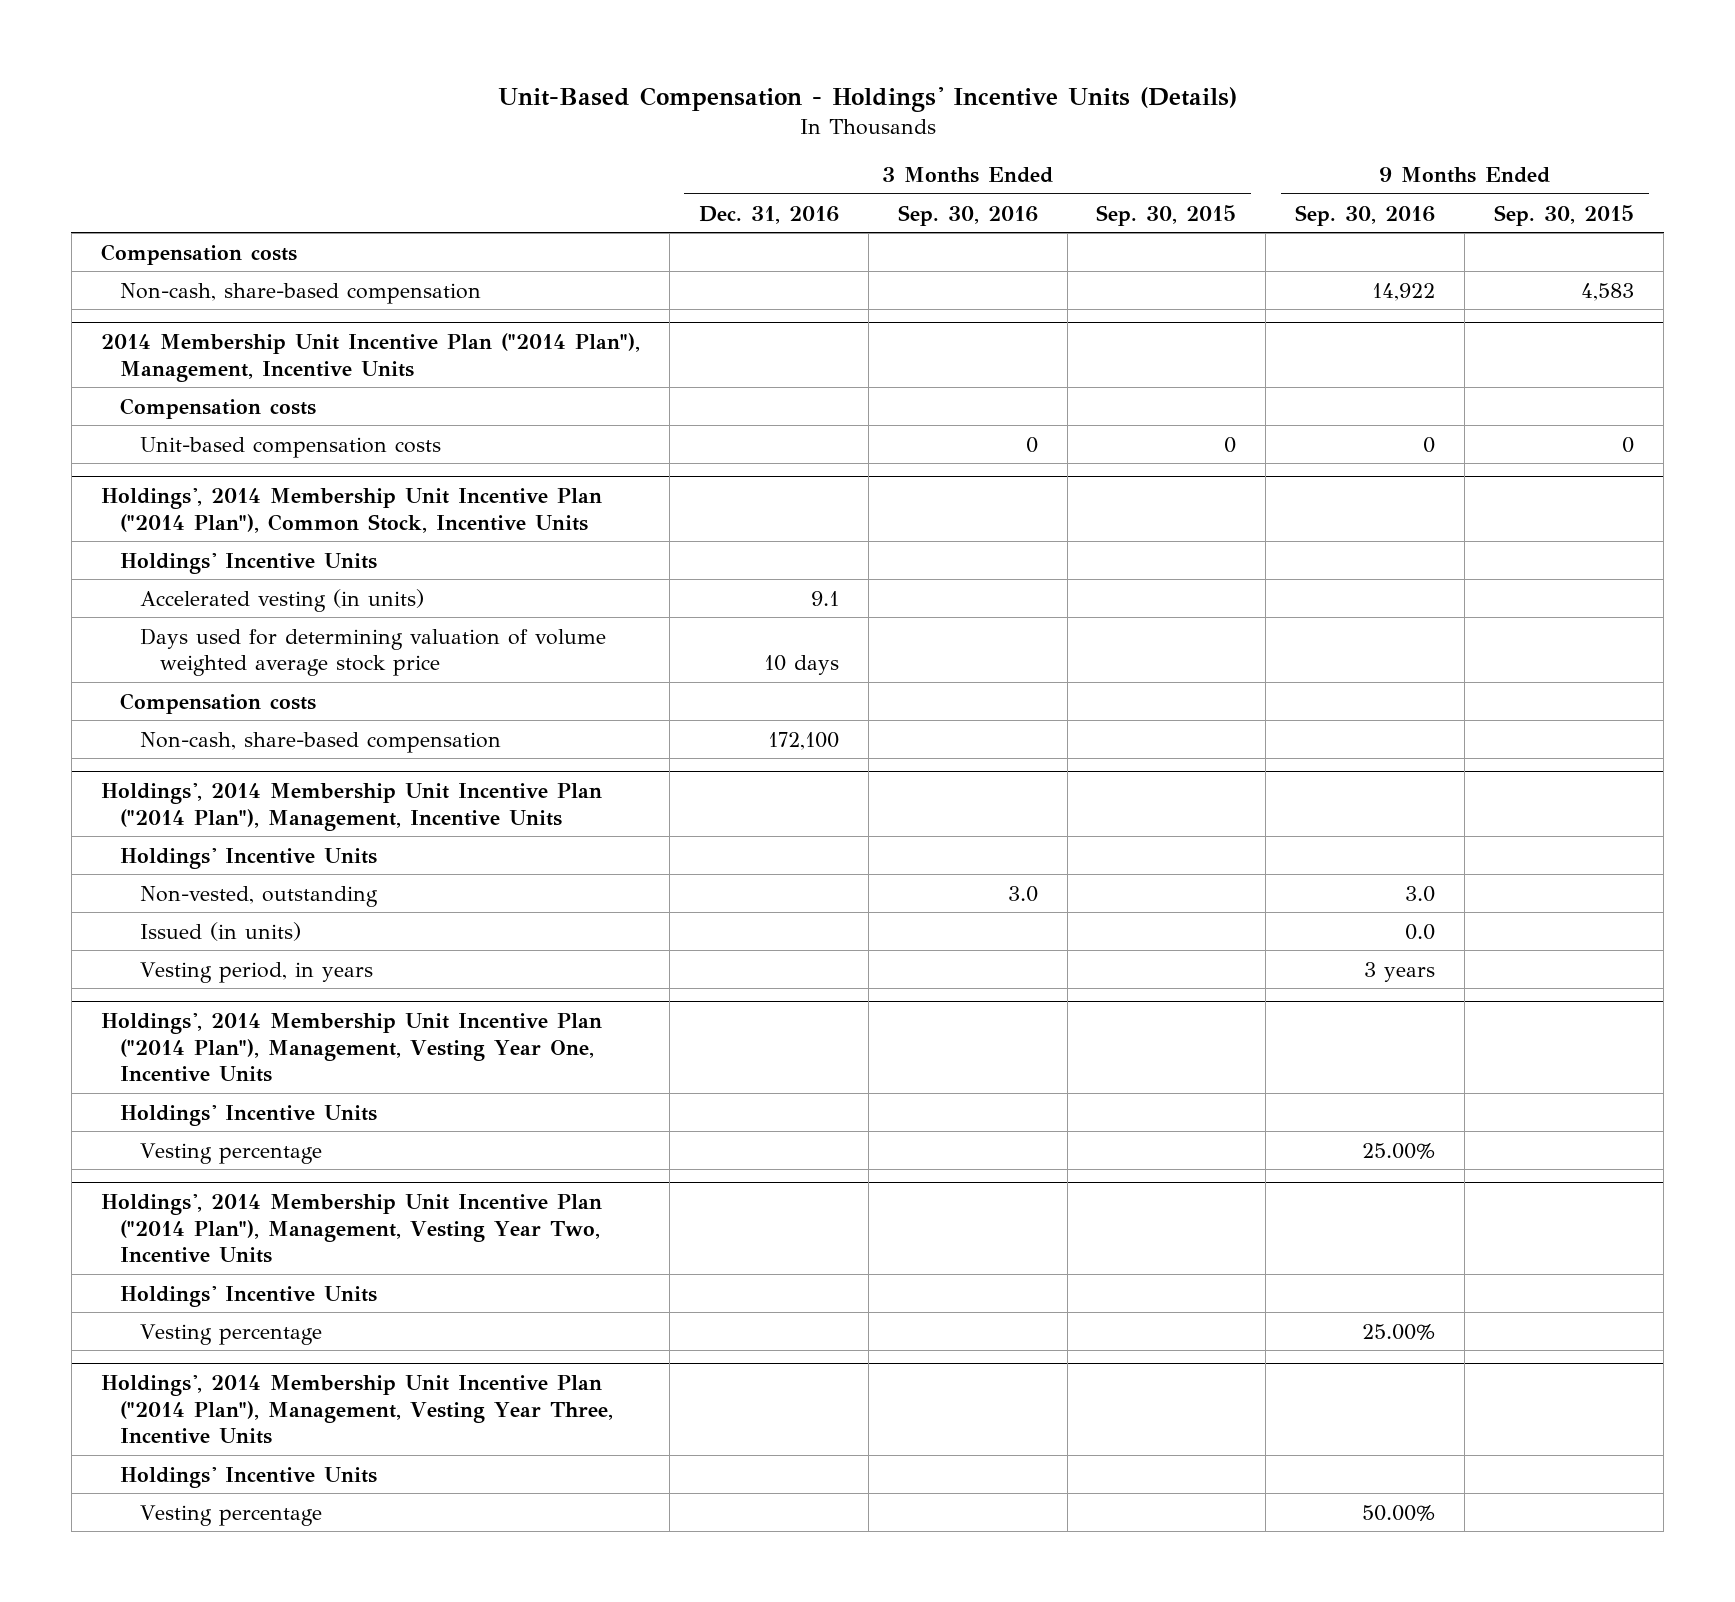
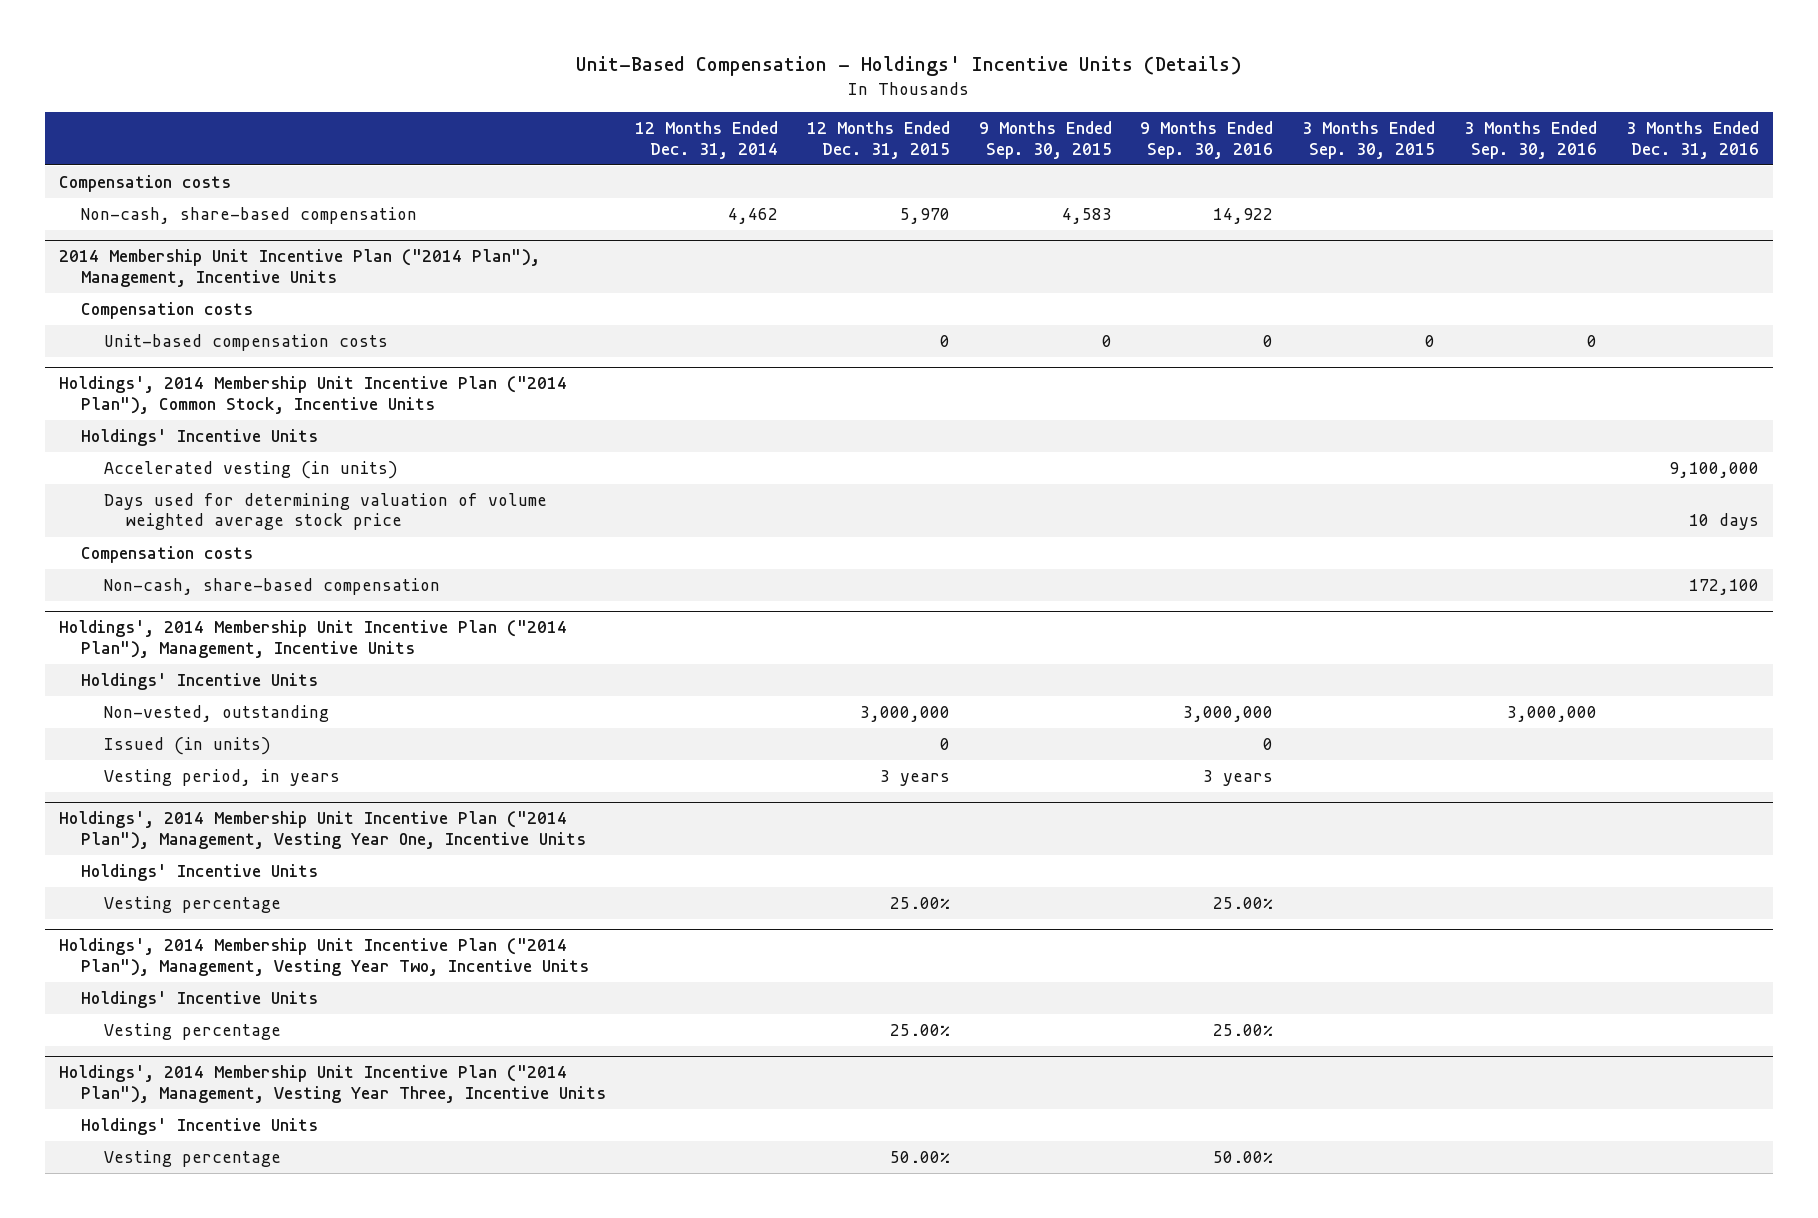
- | 3 Months Ended Dec. 31, 2016 | 3 Months Ended Sep. 30, 2016 | 3 Months Ended Sep. 30, 2015 | 9 Months Ended Sep. 30, 2016 | 9 Months Ended Sep. 30, 2015
+ | 12 Months Ended Dec. 31, 2014 | 12 Months Ended Dec. 31, 2015 | 9 Months Ended Sep. 30, 2015 | 9 Months Ended Sep. 30, 2016 | 3 Months Ended Sep. 30, 2015 | 3 Months Ended Sep. 30, 2016 | 3 Months Ended Dec. 31, 2016
@ Holdings', 2014 Membership Unit Incentive Plan ("2014 Plan"), Common Stock, Incentive Units
- Accelerated vesting (in units) | 9.1 | | | |
+ Accelerated vesting (in units) | | | | | | | 9,100,000
@ Holdings', 2014 Membership Unit Incentive Plan ("2014 Plan"), Management, Incentive Units
- Non-vested, outstanding | | 3.0 | | 3.0 |
- Issued (in units) | | | | 0.0 |
+ Non-vested, outstanding | | 3,000,000 | | 3,000,000 | | 3,000,000 |
+ Issued (in units) | | 0 | | 0 | | |

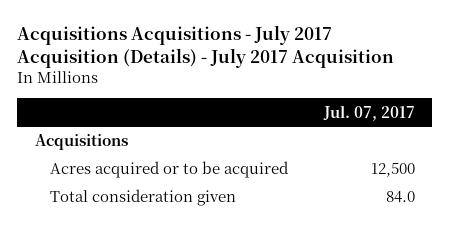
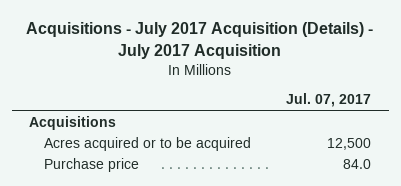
- Acquisitions Acquisitions - July 2017 Acquisition (Details) - July 2017 Acquisition
+ Acquisitions - July 2017 Acquisition (Details) - July 2017 Acquisition
- Total consideration given | 84.0
+ Purchase price | 84.0

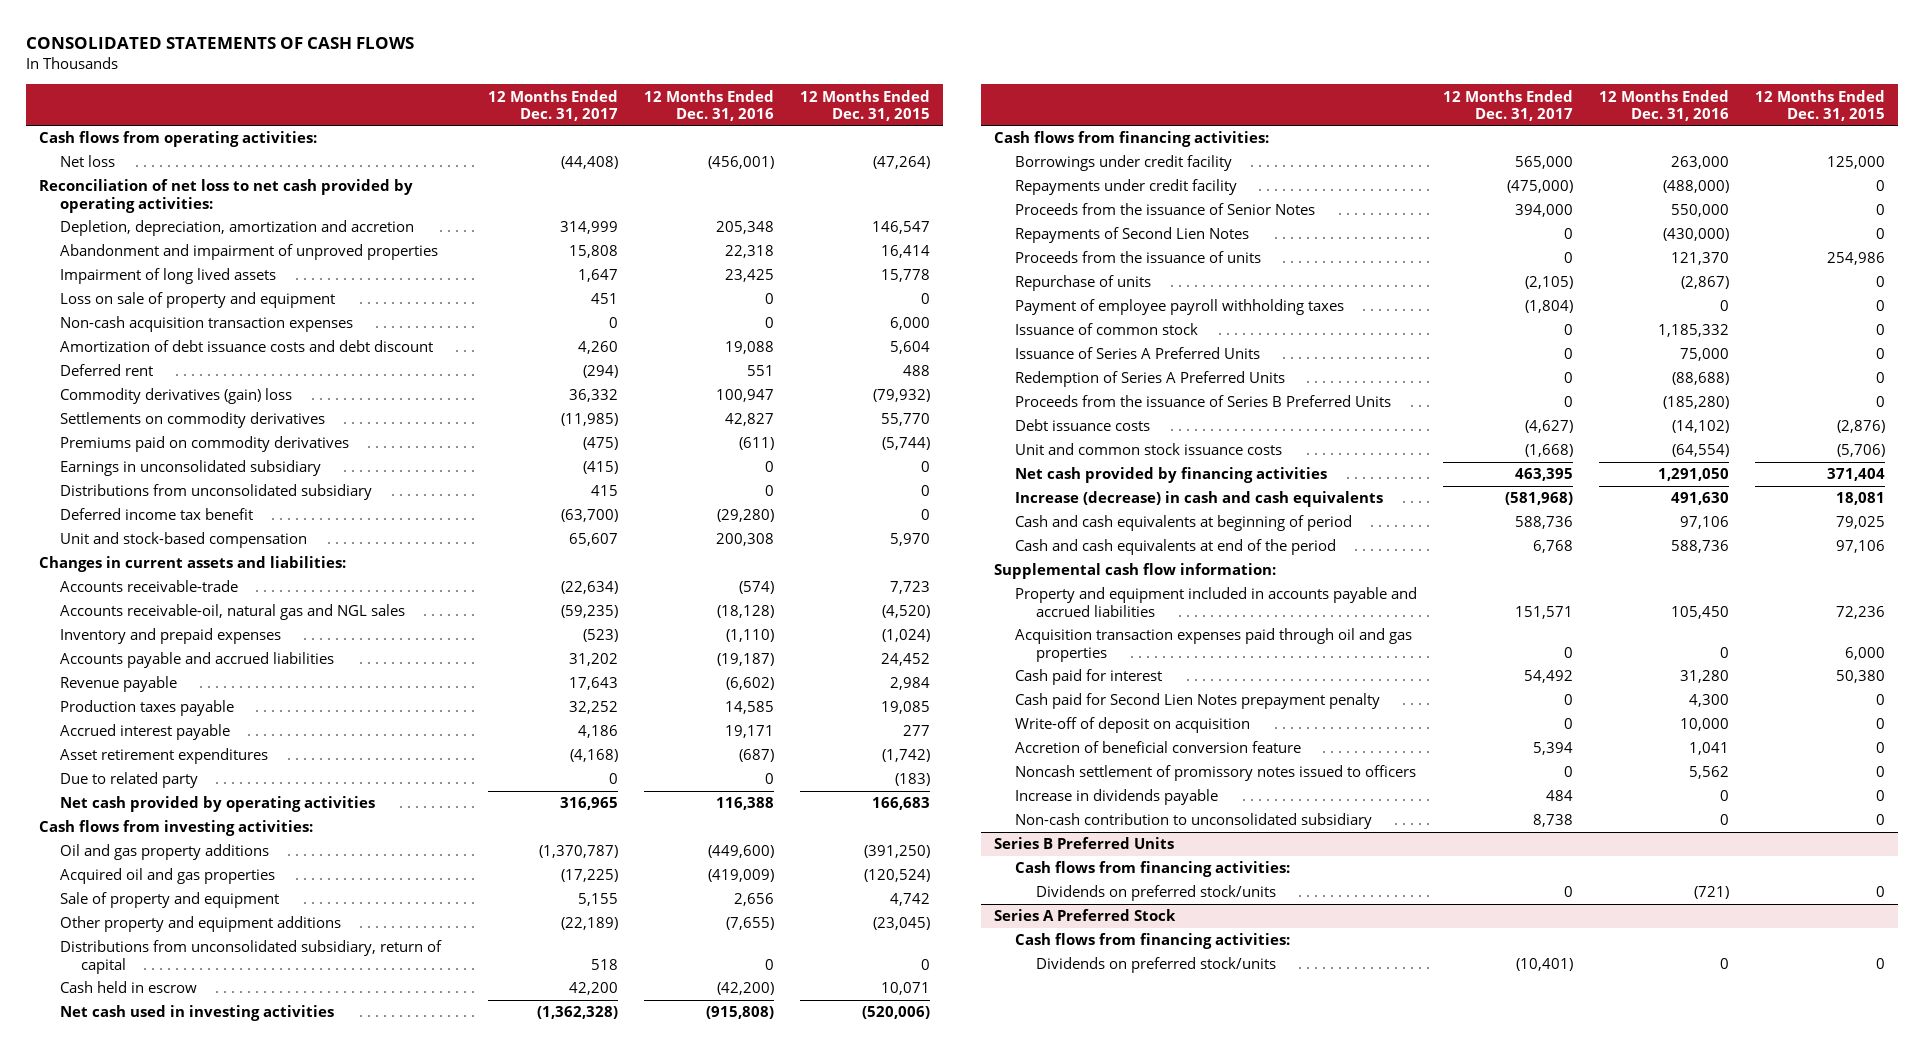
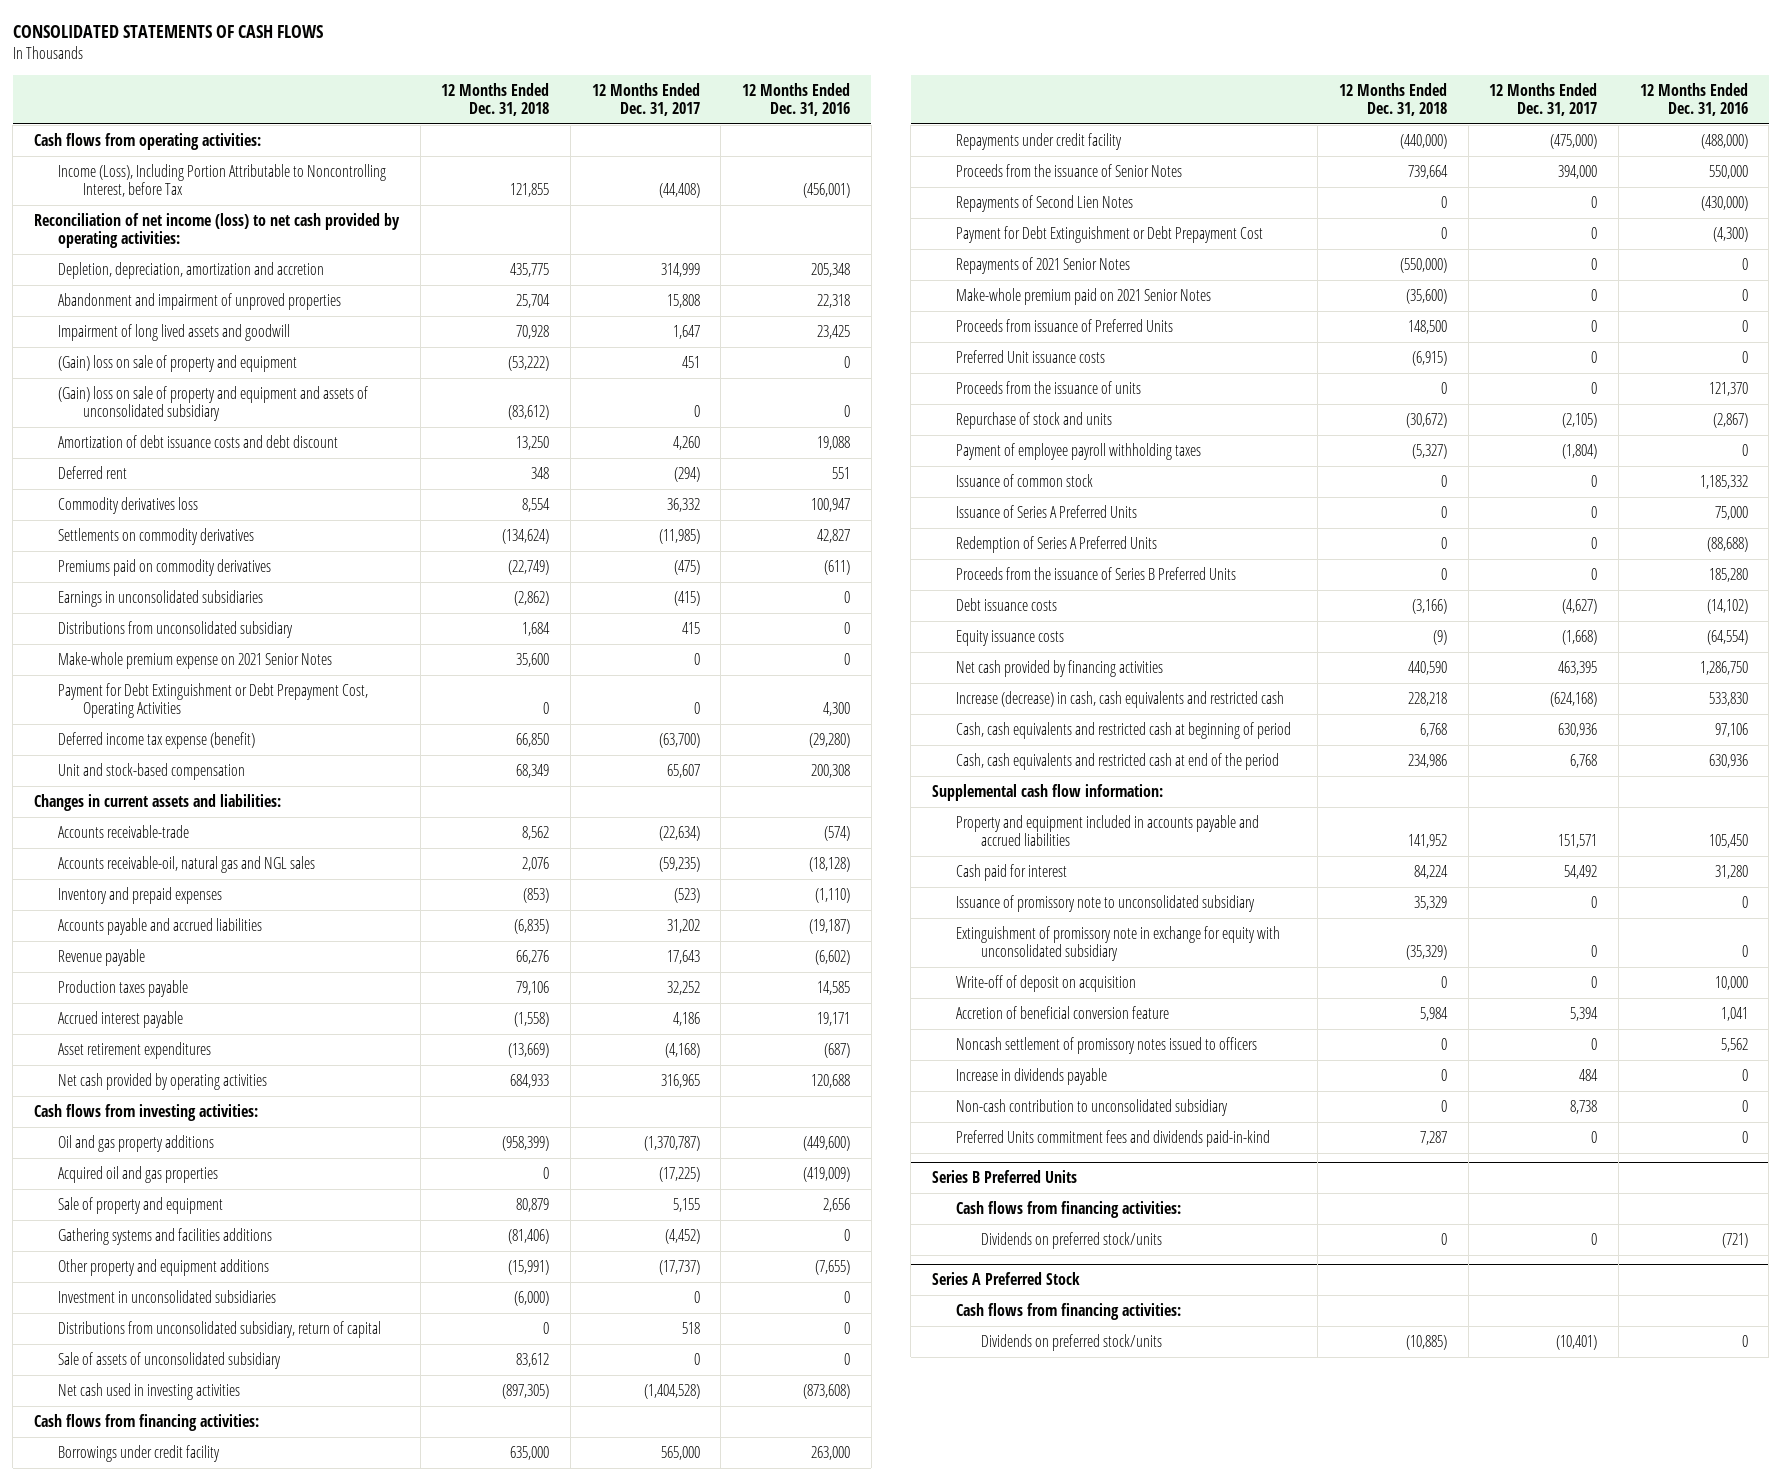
- | 12 Months Ended Dec. 31, 2017 | 12 Months Ended Dec. 31, 2016 | 12 Months Ended Dec. 31, 2015
+ | 12 Months Ended Dec. 31, 2018 | 12 Months Ended Dec. 31, 2017 | 12 Months Ended Dec. 31, 2016
- Net loss | (44,408) | (456,001) | (47,264)
- Reconciliation of net loss to net cash provided by operating activities:
+ Income (Loss), Including Portion Attributable to Noncontrolling Interest, before Tax | 121,855 | (44,408) | (456,001)
+ Reconciliation of net income (loss) to net cash provided by operating activities:
- Impairment of long lived assets | 1,647 | 23,425 | 15,778
- Loss on sale of property and equipment | 451 | 0 | 0
- Non-cash acquisition transaction expenses | 0 | 0 | 6,000
+ Impairment of long lived assets and goodwill | 70,928 | 1,647 | 23,425
+ (Gain) loss on sale of property and equipment | (53,222) | 451 | 0
+ (Gain) loss on sale of property and equipment and assets of unconsolidated subsidiary | (83,612) | 0 | 0
- Commodity derivatives (gain) loss | 36,332 | 100,947 | (79,932)
+ Commodity derivatives loss | 8,554 | 36,332 | 100,947
- Earnings in unconsolidated subsidiary | (415) | 0 | 0
+ Earnings in unconsolidated subsidiaries | (2,862) | (415) | 0
- Deferred income tax benefit | (63,700) | (29,280) | 0
+ Make-whole premium expense on 2021 Senior Notes | 35,600 | 0 | 0
+ Payment for Debt Extinguishment or Debt Prepayment Cost, Operating Activities | 0 | 0 | 4,300
+ Deferred income tax expense (benefit) | 66,850 | (63,700) | (29,280)
- Due to related party | 0 | 0 | (183)
- Net cash provided by operating activities | 316,965 | 116,388 | 166,683
+ Net cash provided by operating activities | 684,933 | 316,965 | 120,688
- Other property and equipment additions | (22,189) | (7,655) | (23,045)
+ Gathering systems and facilities additions | (81,406) | (4,452) | 0
+ Other property and equipment additions | (15,991) | (17,737) | (7,655)
+ Investment in unconsolidated subsidiaries | (6,000) | 0 | 0
- Cash held in escrow | 42,200 | (42,200) | 10,071
- Net cash used in investing activities | (1,362,328) | (915,808) | (520,006)
+ Sale of assets of unconsolidated subsidiary | 83,612 | 0 | 0
+ Net cash used in investing activities | (897,305) | (1,404,528) | (873,608)
+ Payment for Debt Extinguishment or Debt Prepayment Cost | 0 | 0 | (4,300)
+ Repayments of 2021 Senior Notes | (550,000) | 0 | 0
+ Make-whole premium paid on 2021 Senior Notes | (35,600) | 0 | 0
+ Proceeds from issuance of Preferred Units | 148,500 | 0 | 0
+ Preferred Unit issuance costs | (6,915) | 0 | 0
- Repurchase of units | (2,105) | (2,867) | 0
+ Repurchase of stock and units | (30,672) | (2,105) | (2,867)
- Proceeds from the issuance of Series B Preferred Units | 0 | (185,280) | 0
+ Proceeds from the issuance of Series B Preferred Units | 0 | 0 | 185,280
- Unit and common stock issuance costs | (1,668) | (64,554) | (5,706)
- Net cash provided by financing activities | 463,395 | 1,291,050 | 371,404
- Increase (decrease) in cash and cash equivalents | (581,968) | 491,630 | 18,081
- Cash and cash equivalents at beginning of period | 588,736 | 97,106 | 79,025
- Cash and cash equivalents at end of the period | 6,768 | 588,736 | 97,106
+ Equity issuance costs | (9) | (1,668) | (64,554)
+ Net cash provided by financing activities | 440,590 | 463,395 | 1,286,750
+ Increase (decrease) in cash, cash equivalents and restricted cash | 228,218 | (624,168) | 533,830
+ Cash, cash equivalents and restricted cash at beginning of period | 6,768 | 630,936 | 97,106
+ Cash, cash equivalents and restricted cash at end of the period | 234,986 | 6,768 | 630,936
- Acquisition transaction expenses paid through oil and gas properties | 0 | 0 | 6,000
- Cash paid for Second Lien Notes prepayment penalty | 0 | 4,300 | 0
+ Issuance of promissory note to unconsolidated subsidiary | 35,329 | 0 | 0
+ Extinguishment of promissory note in exchange for equity with unconsolidated subsidiary | (35,329) | 0 | 0
+ Preferred Units commitment fees and dividends paid-in-kind | 7,287 | 0 | 0

